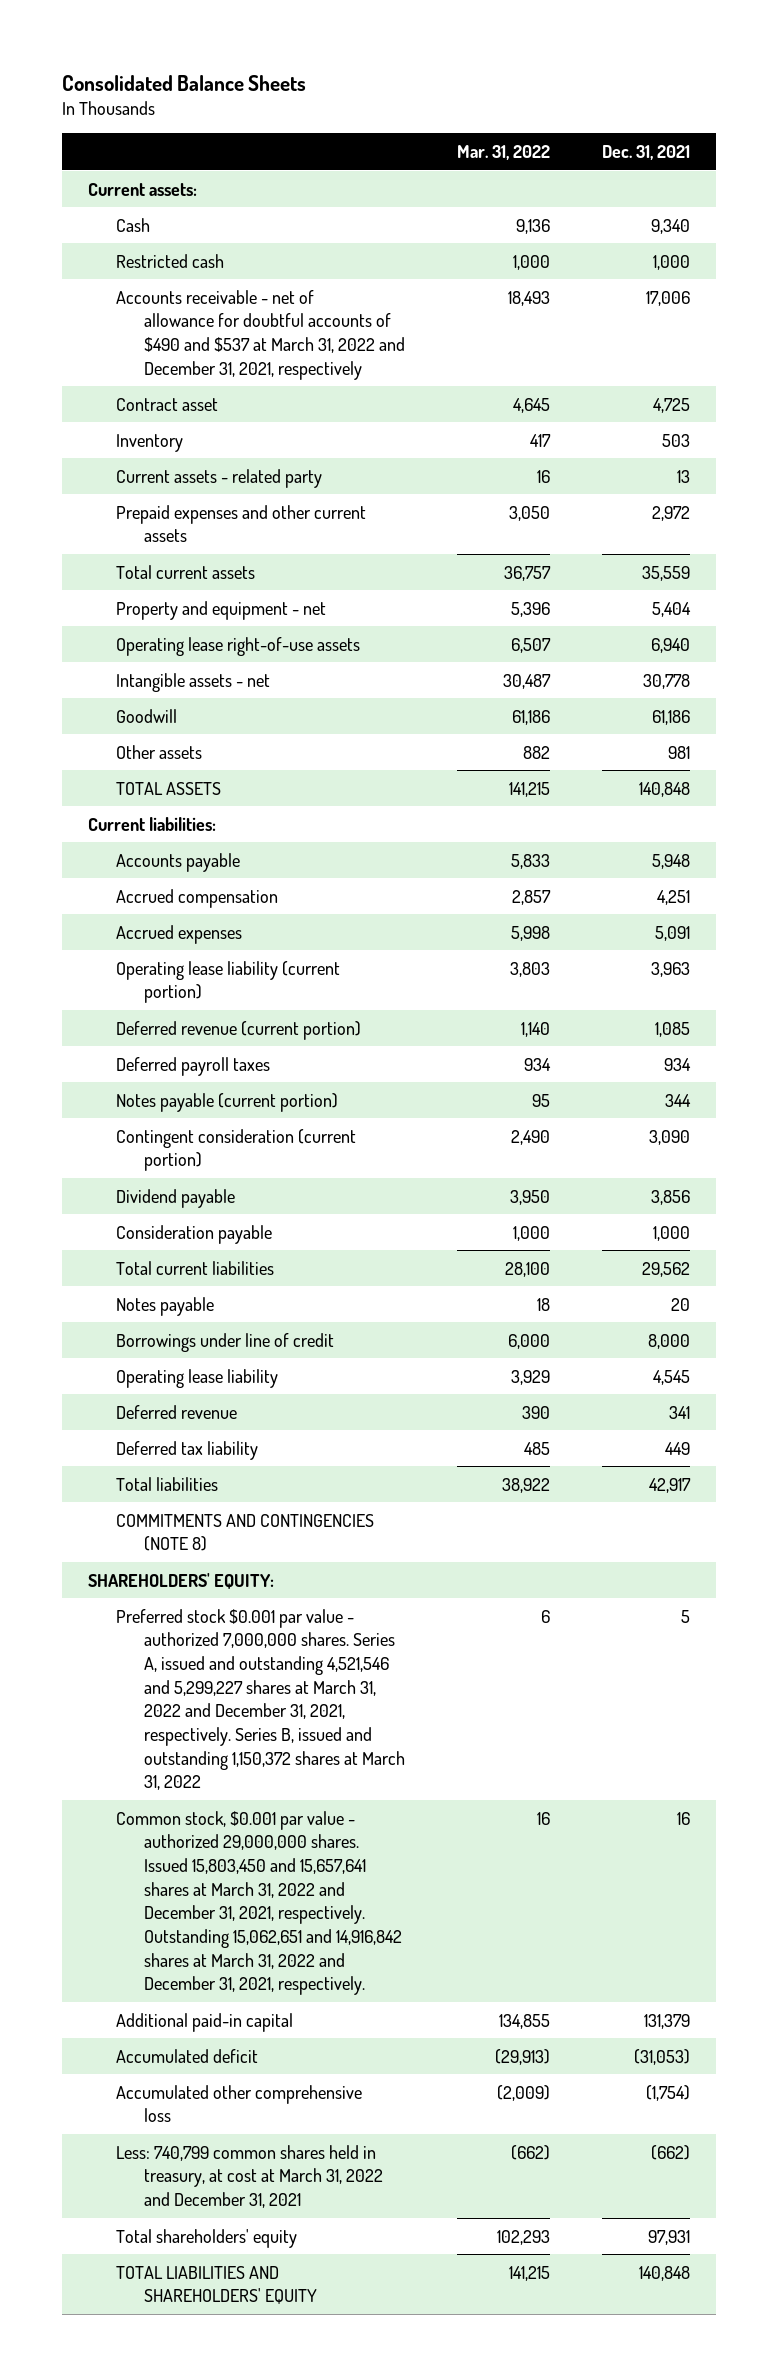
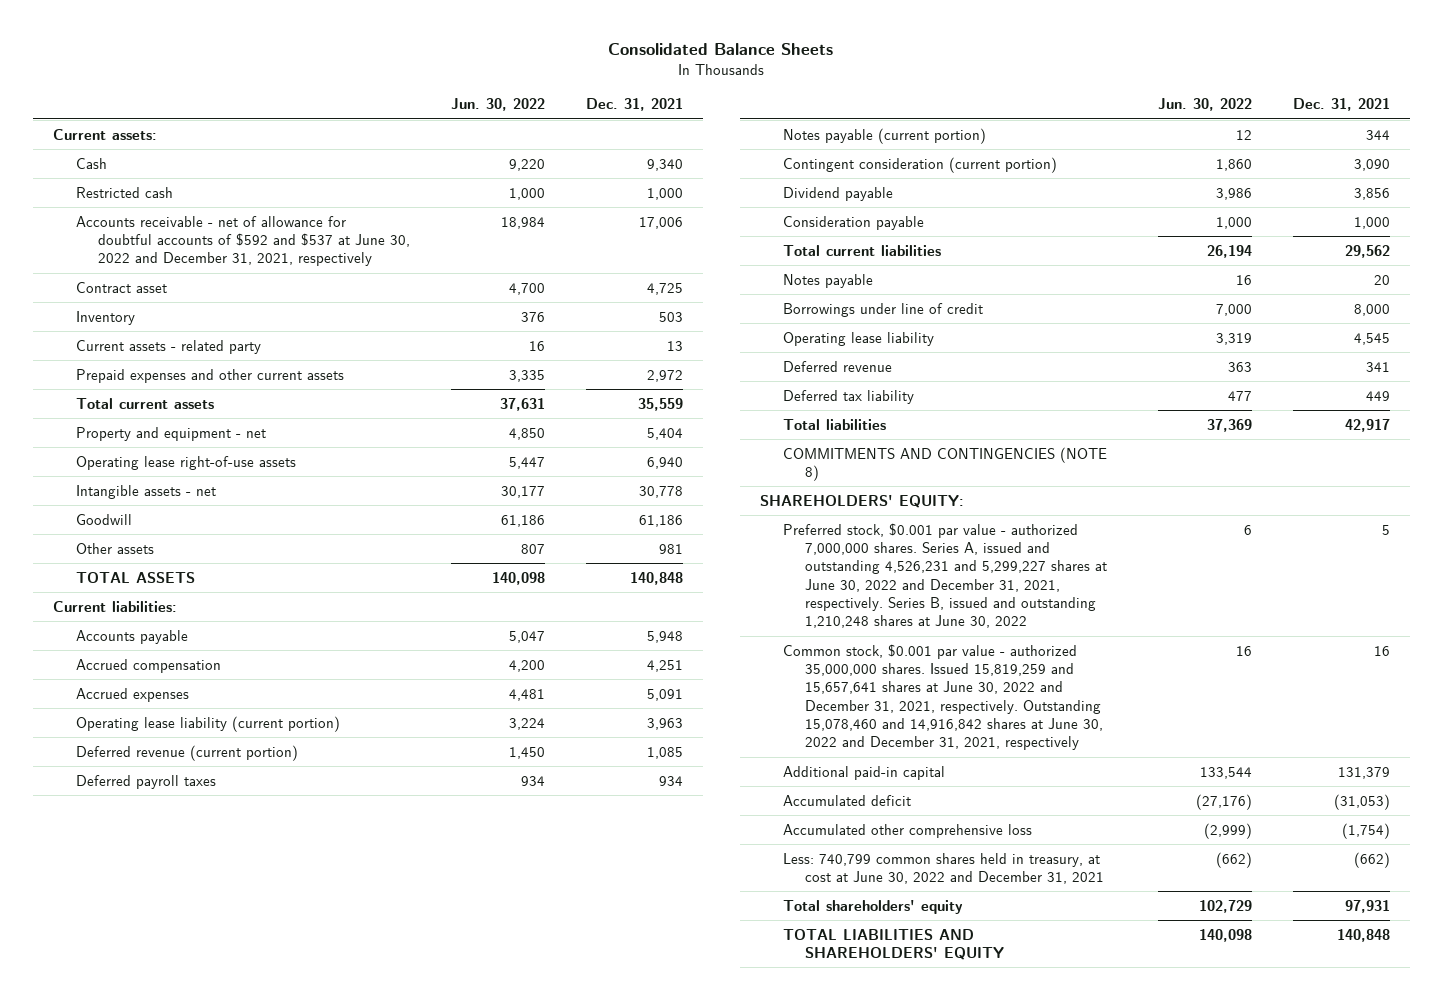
- | Mar. 31, 2022 | Dec. 31, 2021
+ | Jun. 30, 2022 | Dec. 31, 2021
- Accounts receivable - net of allowance for doubtful accounts of $490 and $537 at March 31, 2022 and December 31, 2021, respectively | 18,493 | 17,006
+ Accounts receivable - net of allowance for doubtful accounts of $592 and $537 at June 30, 2022 and December 31, 2021, respectively | 18,984 | 17,006
- Preferred stock $0.001 par value - authorized 7,000,000 shares. Series A, issued and outstanding 4,521,546 and 5,299,227 shares at March 31, 2022 and December 31, 2021, respectively. Series B, issued and outstanding 1,150,372 shares at March 31, 2022 | 6 | 5
- Common stock, $0.001 par value - authorized 29,000,000 shares. Issued 15,803,450 and 15,657,641 shares at March 31, 2022 and December 31, 2021, respectively. Outstanding 15,062,651 and 14,916,842 shares at March 31, 2022 and December 31, 2021, respectively. | 16 | 16
+ Preferred stock, $0.001 par value - authorized 7,000,000 shares. Series A, issued and outstanding 4,526,231 and 5,299,227 shares at June 30, 2022 and December 31, 2021, respectively. Series B, issued and outstanding 1,210,248 shares at June 30, 2022 | 6 | 5
+ Common stock, $0.001 par value - authorized 35,000,000 shares. Issued 15,819,259 and 15,657,641 shares at June 30, 2022 and December 31, 2021, respectively. Outstanding 15,078,460 and 14,916,842 shares at June 30, 2022 and December 31, 2021, respectively | 16 | 16
- Less: 740,799 common shares held in treasury, at cost at March 31, 2022 and December 31, 2021 | (662) | (662)
+ Less: 740,799 common shares held in treasury, at cost at June 30, 2022 and December 31, 2021 | (662) | (662)

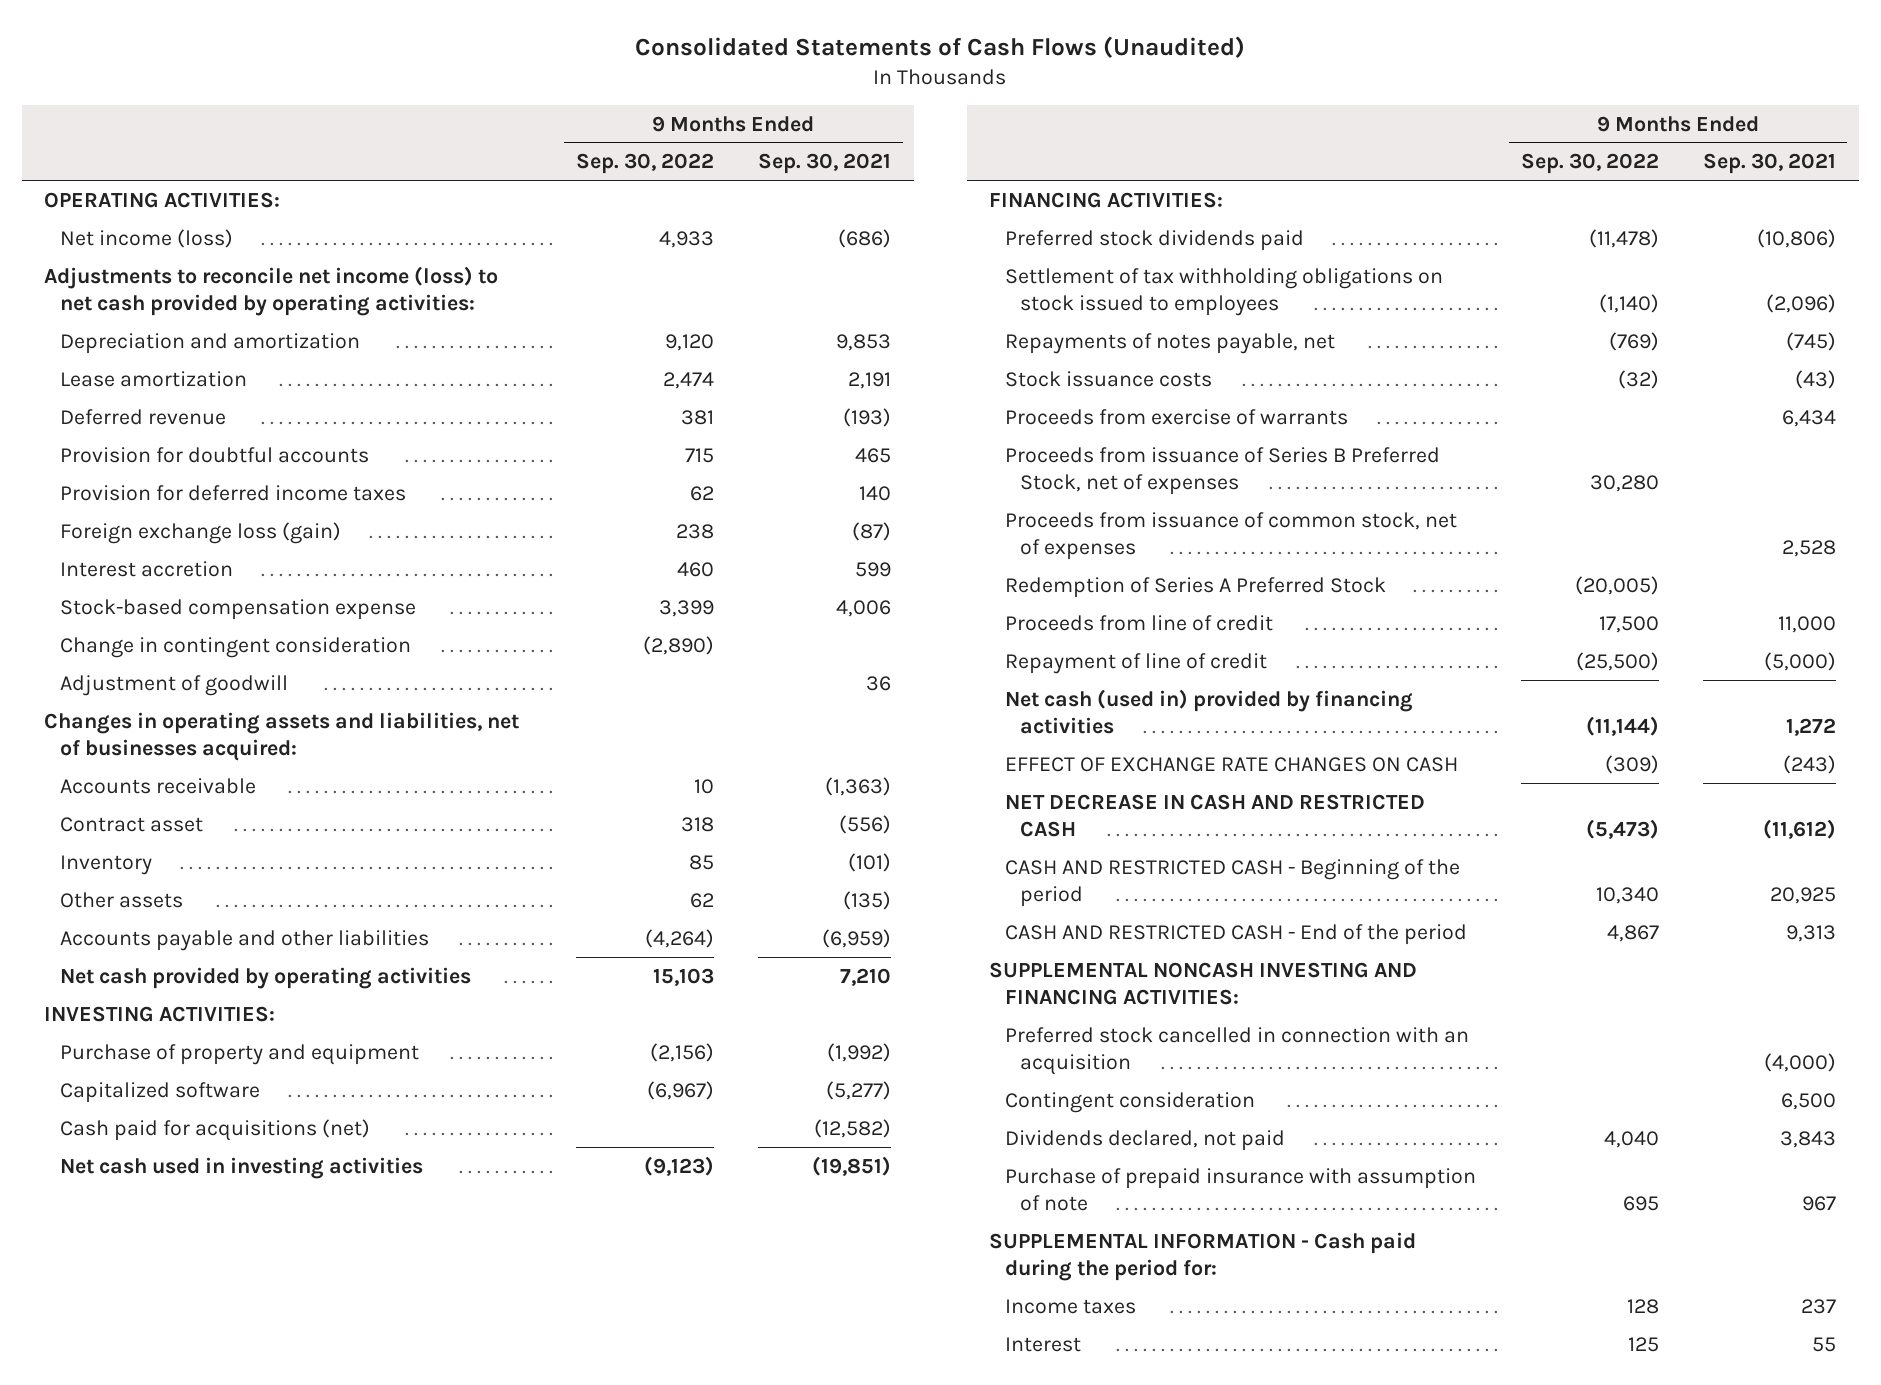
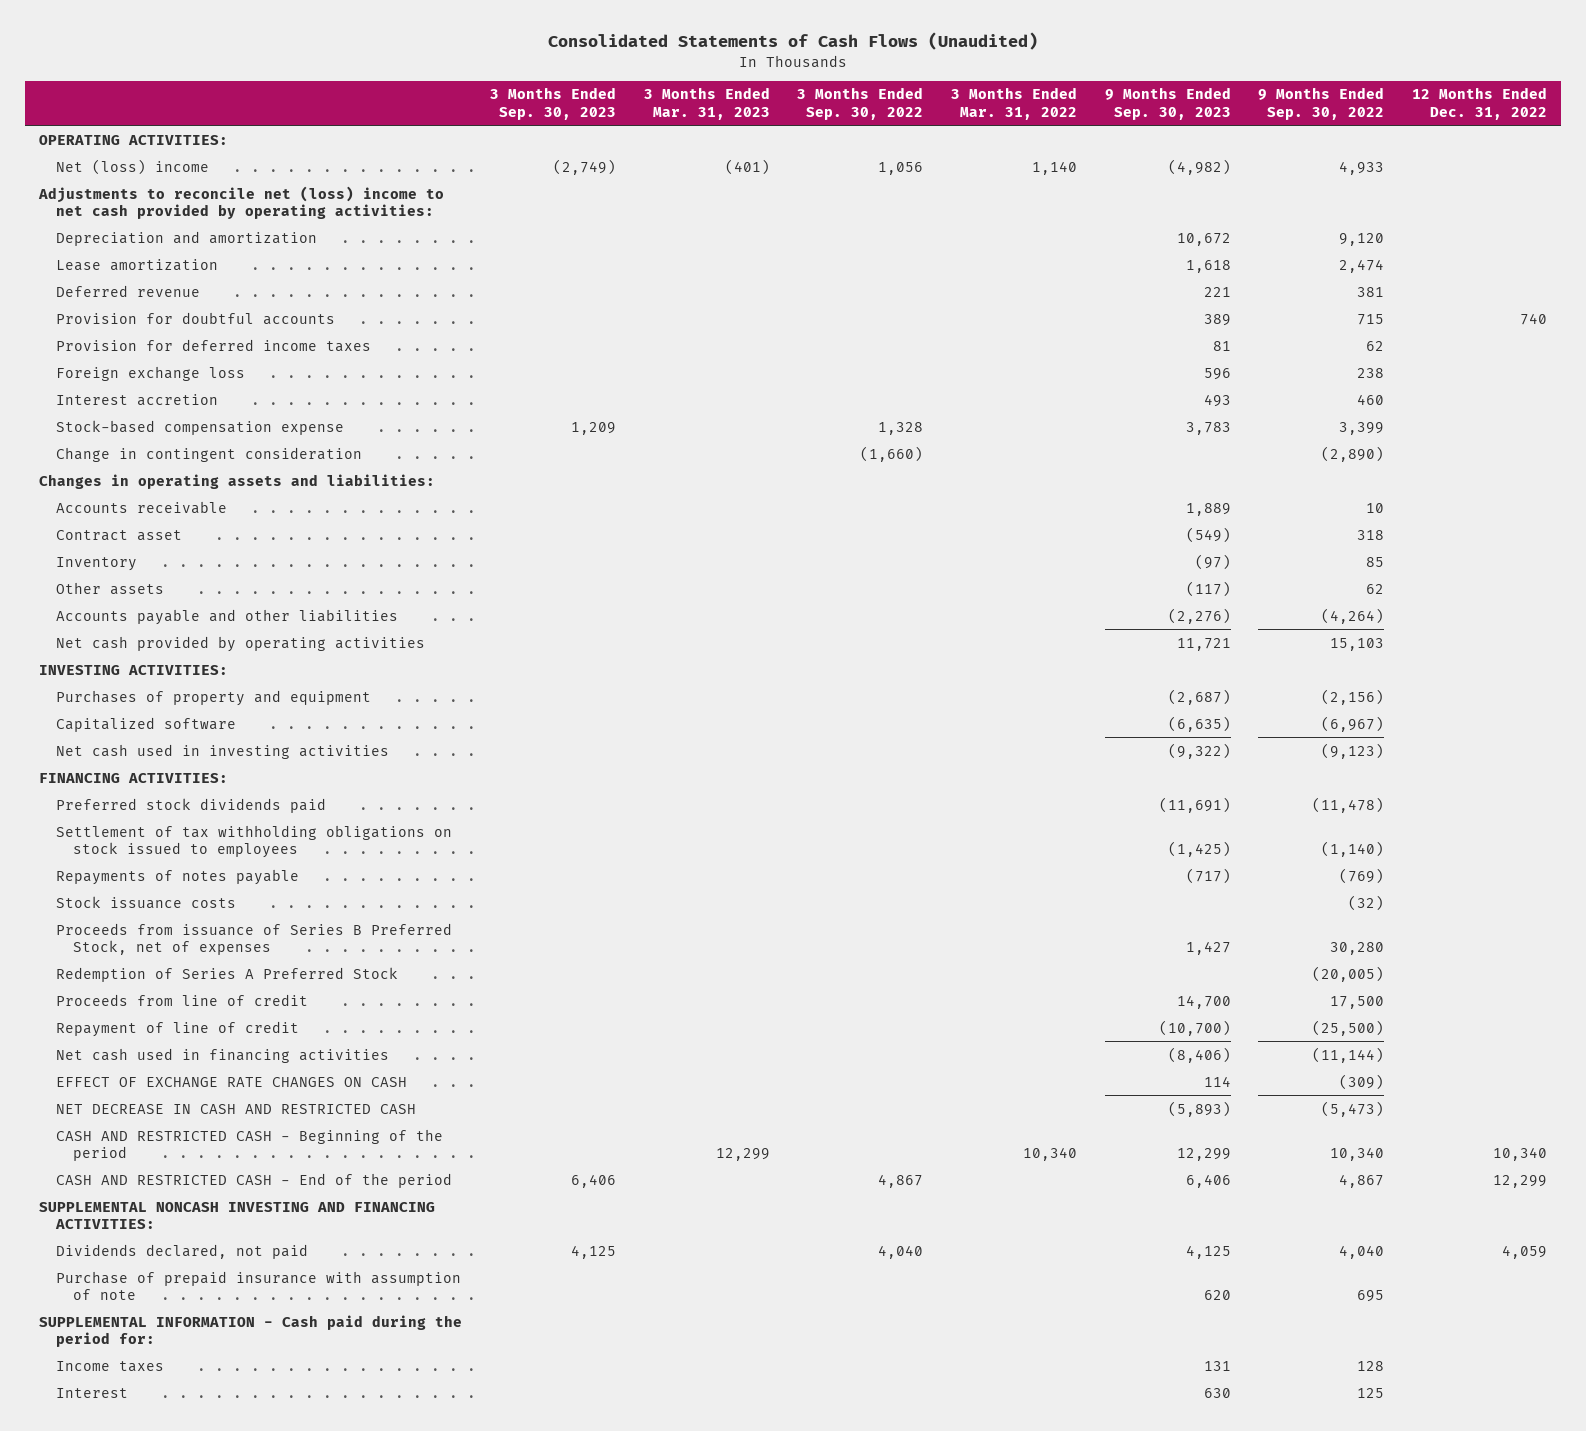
- | 9 Months Ended Sep. 30, 2022 | 9 Months Ended Sep. 30, 2021
+ | 3 Months Ended Sep. 30, 2023 | 3 Months Ended Mar. 31, 2023 | 3 Months Ended Sep. 30, 2022 | 3 Months Ended Mar. 31, 2022 | 9 Months Ended Sep. 30, 2023 | 9 Months Ended Sep. 30, 2022 | 12 Months Ended Dec. 31, 2022
- Net income (loss) | 4,933 | (686)
- Adjustments to reconcile net income (loss) to net cash provided by operating activities:
+ Net (loss) income | (2,749) | (401) | 1,056 | 1,140 | (4,982) | 4,933 |
+ Adjustments to reconcile net (loss) income to net cash provided by operating activities:
- Foreign exchange loss (gain) | 238 | (87)
+ Foreign exchange loss | | | | | 596 | 238 |
- Adjustment of goodwill | | 36
- Changes in operating assets and liabilities, net of businesses acquired:
+ Changes in operating assets and liabilities:
- Purchase of property and equipment | (2,156) | (1,992)
+ Purchases of property and equipment | | | | | (2,687) | (2,156) |
- Cash paid for acquisitions (net) | | (12,582)
- Repayments of notes payable, net | (769) | (745)
+ Repayments of notes payable | | | | | (717) | (769) |
- Proceeds from exercise of warrants | | 6,434
- Proceeds from issuance of common stock, net of expenses | | 2,528
- Net cash (used in) provided by financing activities | (11,144) | 1,272
+ Net cash used in financing activities | | | | | (8,406) | (11,144) |
- Preferred stock cancelled in connection with an acquisition | | (4,000)
- Contingent consideration | | 6,500

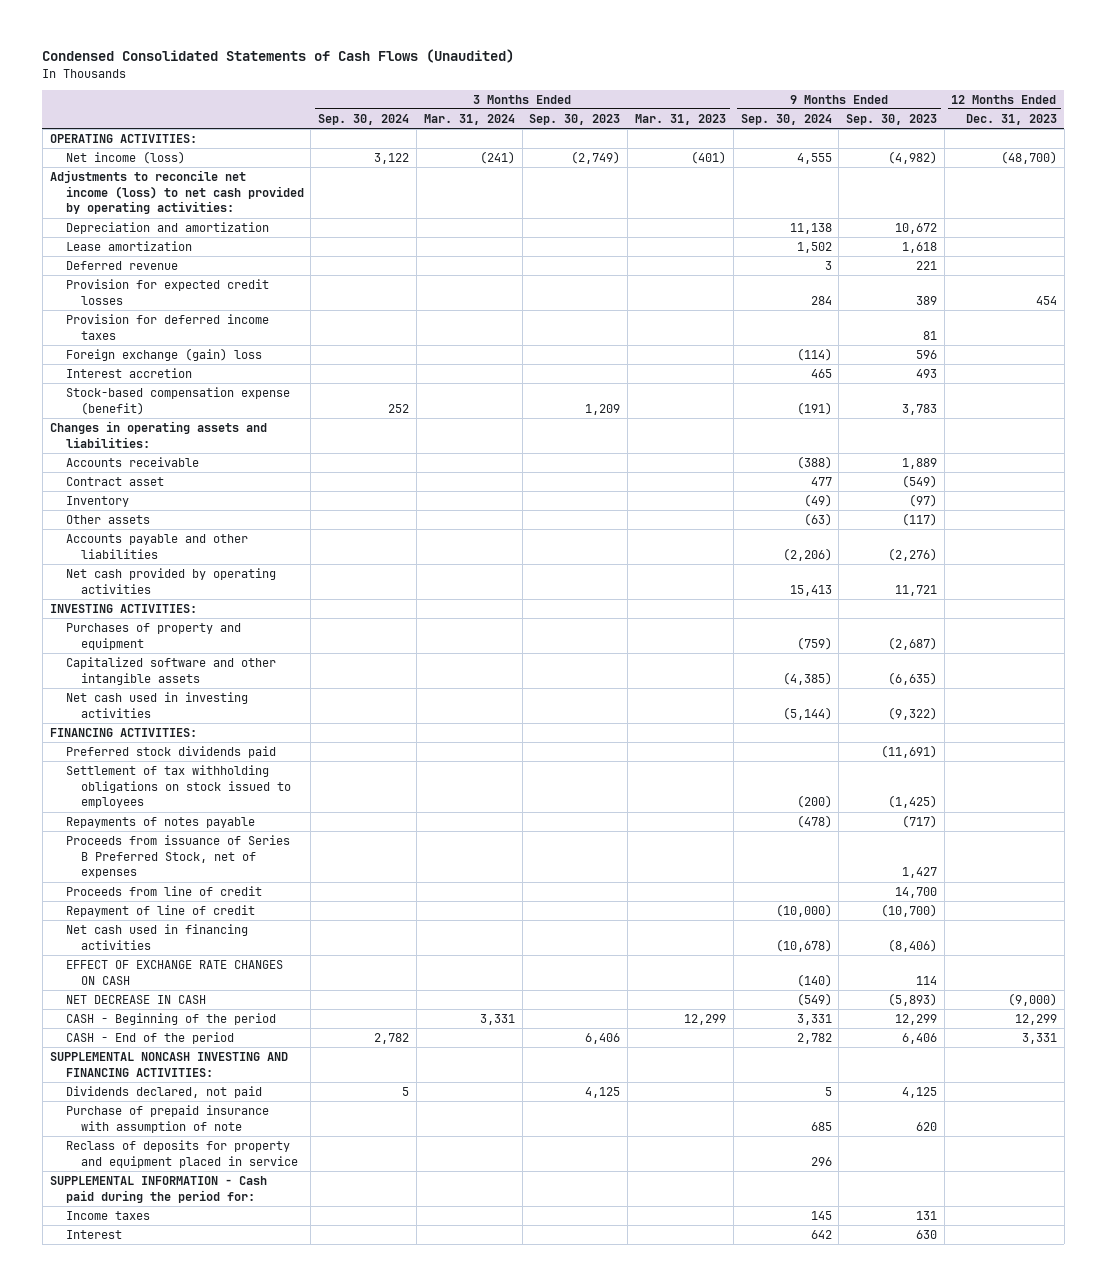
- Consolidated Statements of Cash Flows (Unaudited)
+ Condensed Consolidated Statements of Cash Flows (Unaudited)
- | 3 Months Ended Sep. 30, 2023 | 3 Months Ended Mar. 31, 2023 | 3 Months Ended Sep. 30, 2022 | 3 Months Ended Mar. 31, 2022 | 9 Months Ended Sep. 30, 2023 | 9 Months Ended Sep. 30, 2022 | 12 Months Ended Dec. 31, 2022
+ | 3 Months Ended Sep. 30, 2024 | 3 Months Ended Mar. 31, 2024 | 3 Months Ended Sep. 30, 2023 | 3 Months Ended Mar. 31, 2023 | 9 Months Ended Sep. 30, 2024 | 9 Months Ended Sep. 30, 2023 | 12 Months Ended Dec. 31, 2023
- Net (loss) income | (2,749) | (401) | 1,056 | 1,140 | (4,982) | 4,933 |
- Adjustments to reconcile net (loss) income to net cash provided by operating activities:
+ Net income (loss) | 3,122 | (241) | (2,749) | (401) | 4,555 | (4,982) | (48,700)
+ Adjustments to reconcile net income (loss) to net cash provided by operating activities:
- Provision for doubtful accounts | | | | | 389 | 715 | 740
+ Provision for expected credit losses | | | | | 284 | 389 | 454
- Foreign exchange loss | | | | | 596 | 238 |
+ Foreign exchange (gain) loss | | | | | (114) | 596 |
- Stock-based compensation expense | 1,209 | | 1,328 | | 3,783 | 3,399 |
- Change in contingent consideration | | | (1,660) | | | (2,890) |
+ Stock-based compensation expense (benefit) | 252 | | 1,209 | | (191) | 3,783 |
- Capitalized software | | | | | (6,635) | (6,967) |
+ Capitalized software and other intangible assets | | | | | (4,385) | (6,635) |
- Stock issuance costs | | | | | | (32) |
- Redemption of Series A Preferred Stock | | | | | | (20,005) |
- NET DECREASE IN CASH AND RESTRICTED CASH | | | | | (5,893) | (5,473) |
- CASH AND RESTRICTED CASH - Beginning of the period | | 12,299 | | 10,340 | 12,299 | 10,340 | 10,340
- CASH AND RESTRICTED CASH - End of the period | 6,406 | | 4,867 | | 6,406 | 4,867 | 12,299
+ NET DECREASE IN CASH | | | | | (549) | (5,893) | (9,000)
+ CASH - Beginning of the period | | 3,331 | | 12,299 | 3,331 | 12,299 | 12,299
+ CASH - End of the period | 2,782 | | 6,406 | | 2,782 | 6,406 | 3,331
+ Reclass of deposits for property and equipment placed in service | | | | | 296 | |

